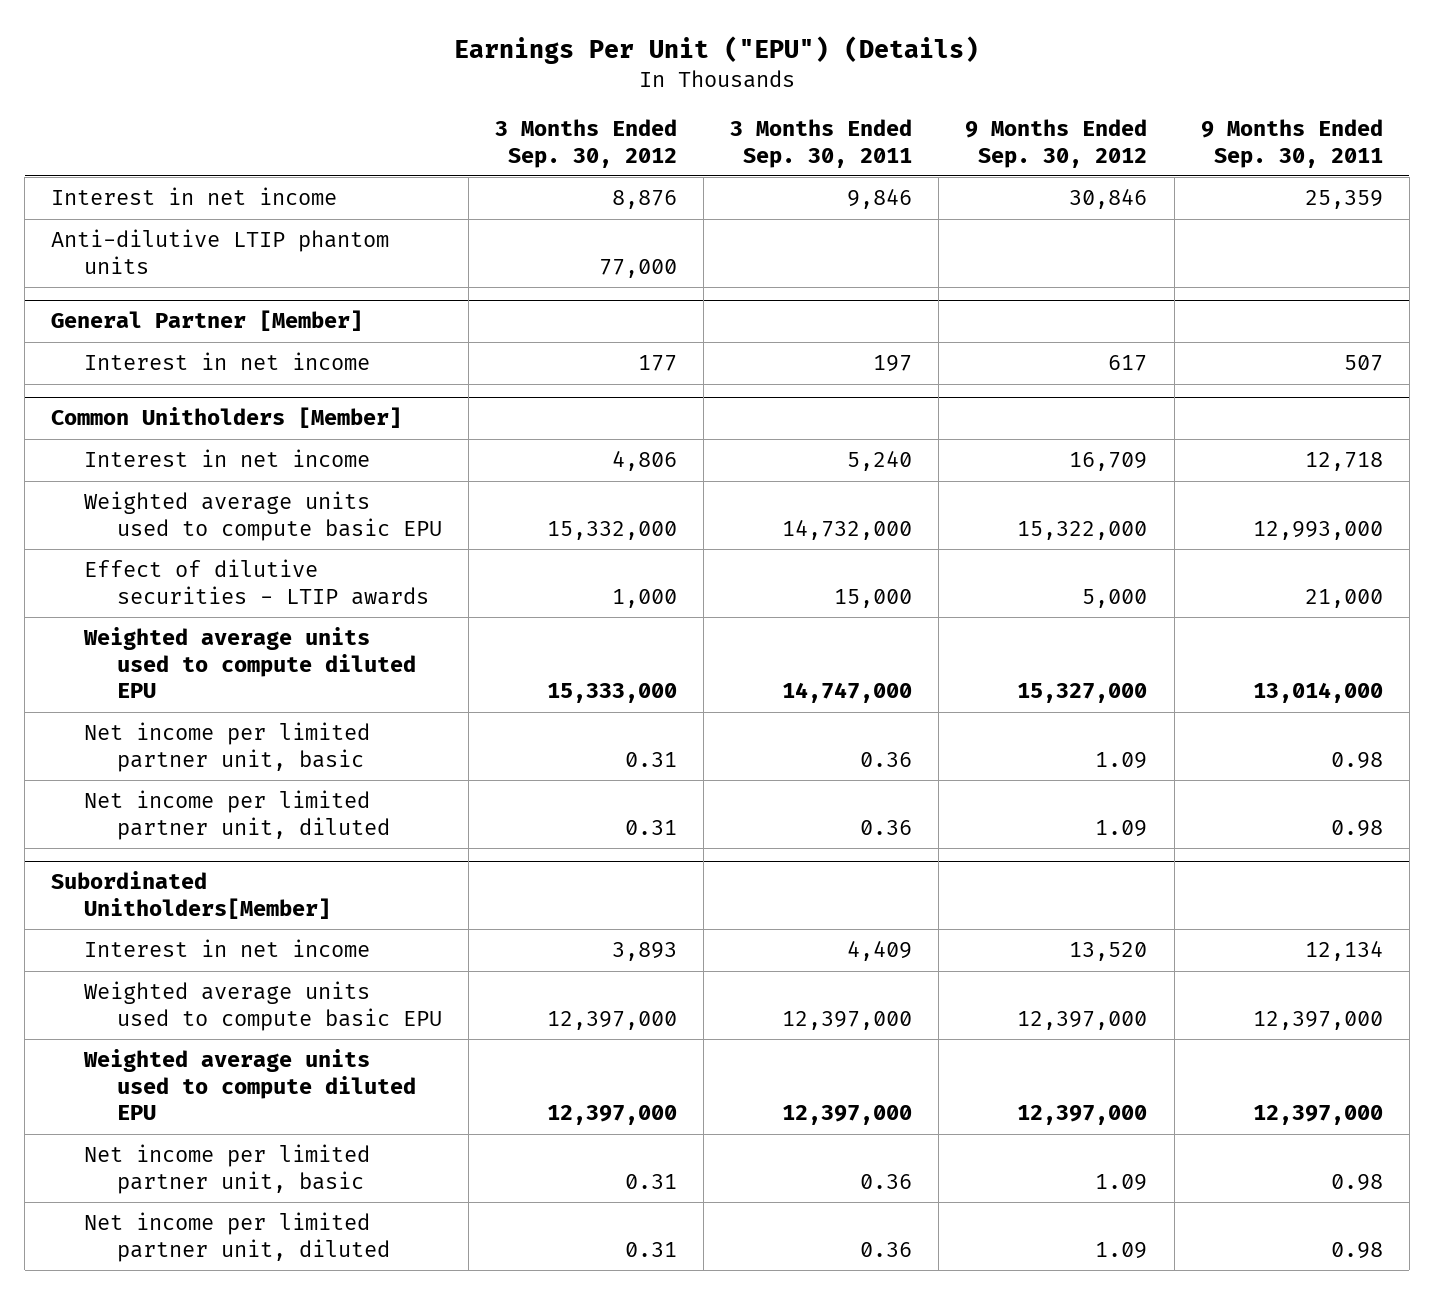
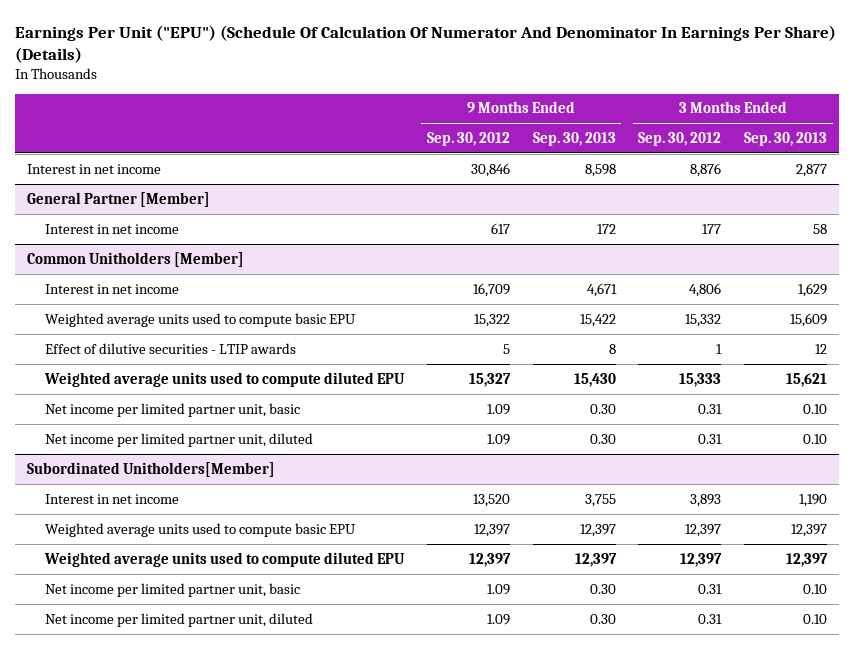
- Earnings Per Unit ("EPU") (Details)
+ Earnings Per Unit ("EPU") (Schedule Of Calculation Of Numerator And Denominator In Earnings Per Share) (Details)
- | 3 Months Ended Sep. 30, 2012 | 3 Months Ended Sep. 30, 2011 | 9 Months Ended Sep. 30, 2012 | 9 Months Ended Sep. 30, 2011
+ | 9 Months Ended Sep. 30, 2012 | 9 Months Ended Sep. 30, 2013 | 3 Months Ended Sep. 30, 2012 | 3 Months Ended Sep. 30, 2013
- Anti-dilutive LTIP phantom units | 77,000 | | |
@ Common Unitholders [Member]
- Weighted average units used to compute basic EPU | 15,332,000 | 14,732,000 | 15,322,000 | 12,993,000
- Effect of dilutive securities - LTIP awards | 1,000 | 15,000 | 5,000 | 21,000
- Weighted average units used to compute diluted EPU | 15,333,000 | 14,747,000 | 15,327,000 | 13,014,000
+ Weighted average units used to compute basic EPU | 15,322 | 15,422 | 15,332 | 15,609
+ Effect of dilutive securities - LTIP awards | 5 | 8 | 1 | 12
+ Weighted average units used to compute diluted EPU | 15,327 | 15,430 | 15,333 | 15,621
@ Subordinated Unitholders[Member]
- Weighted average units used to compute basic EPU | 12,397,000 | 12,397,000 | 12,397,000 | 12,397,000
- Weighted average units used to compute diluted EPU | 12,397,000 | 12,397,000 | 12,397,000 | 12,397,000
+ Weighted average units used to compute basic EPU | 12,397 | 12,397 | 12,397 | 12,397
+ Weighted average units used to compute diluted EPU | 12,397 | 12,397 | 12,397 | 12,397

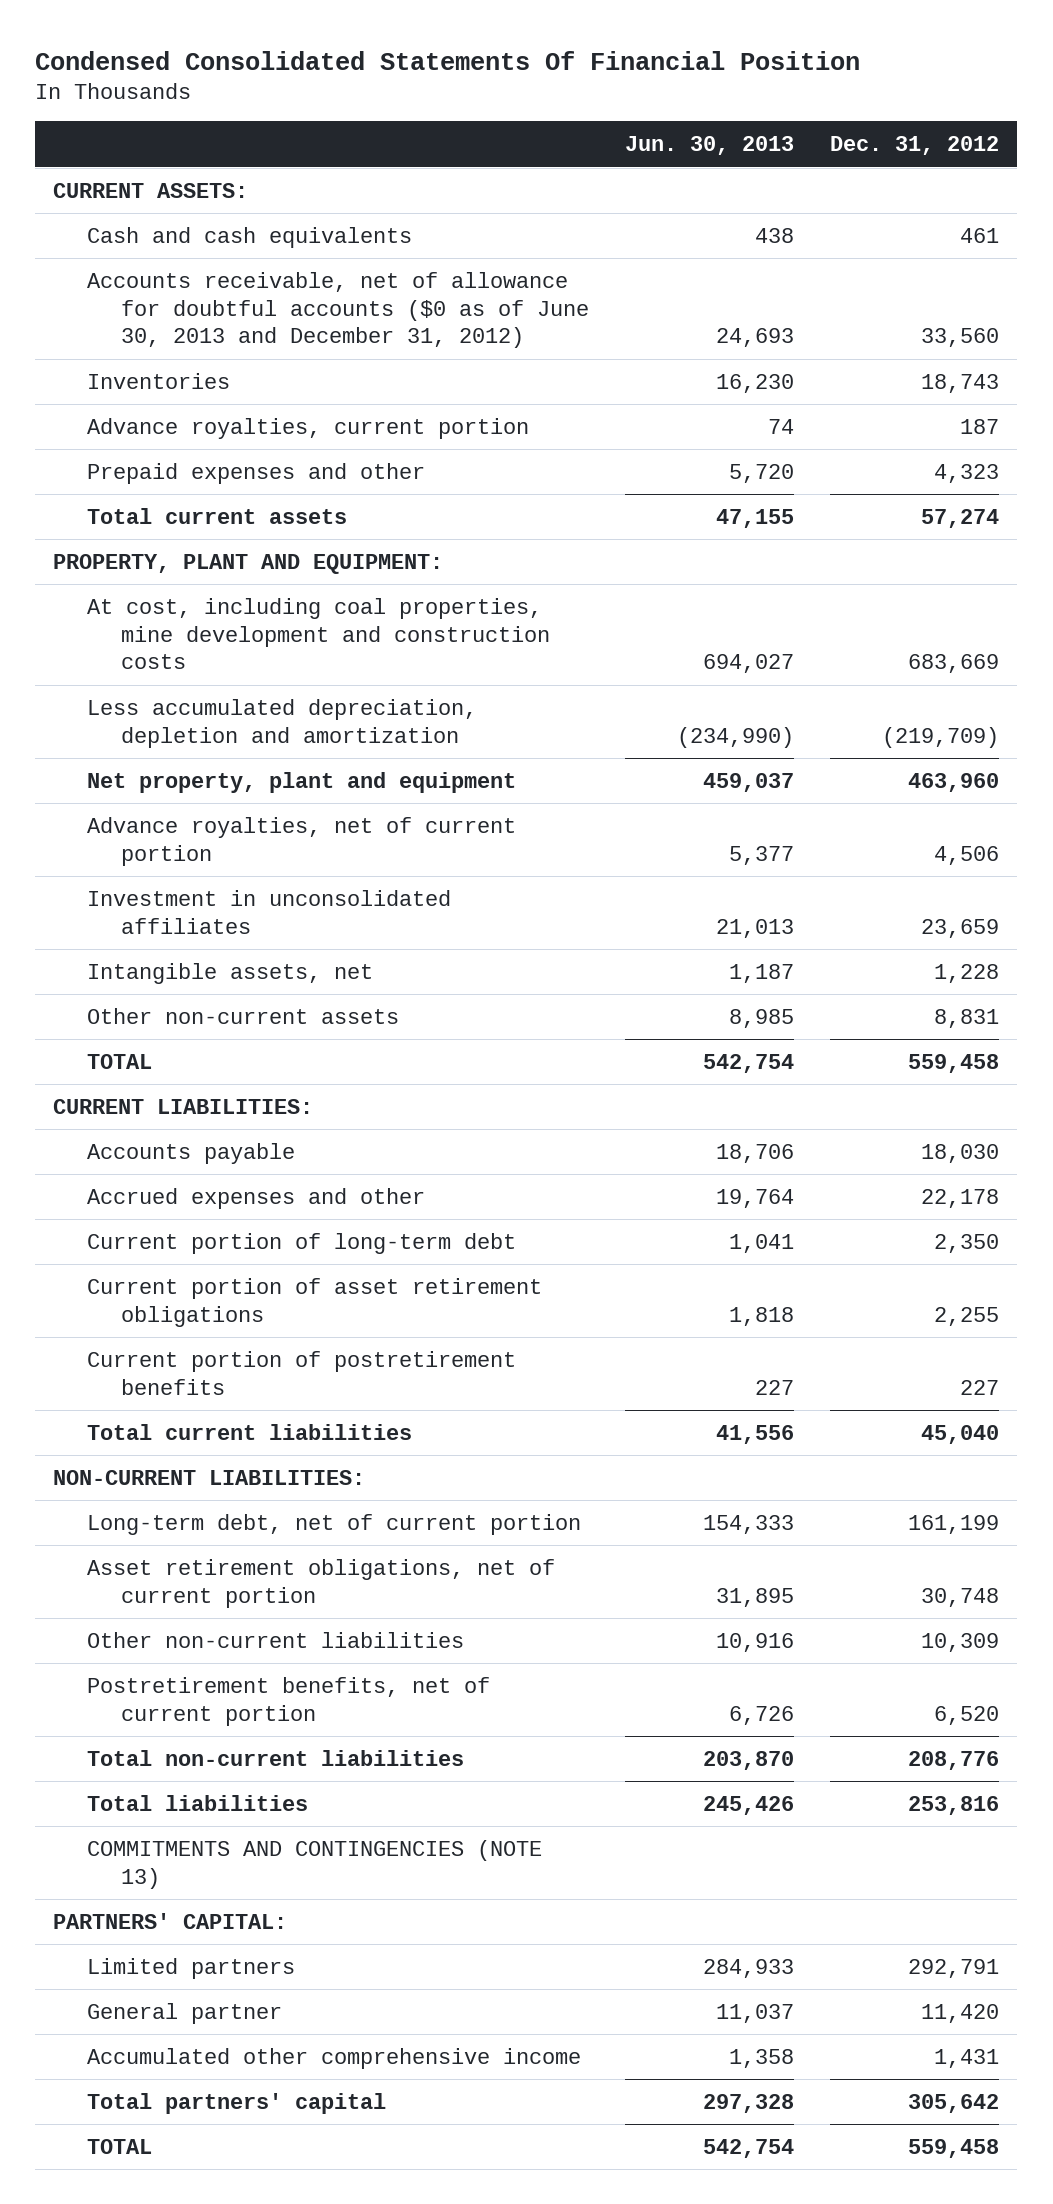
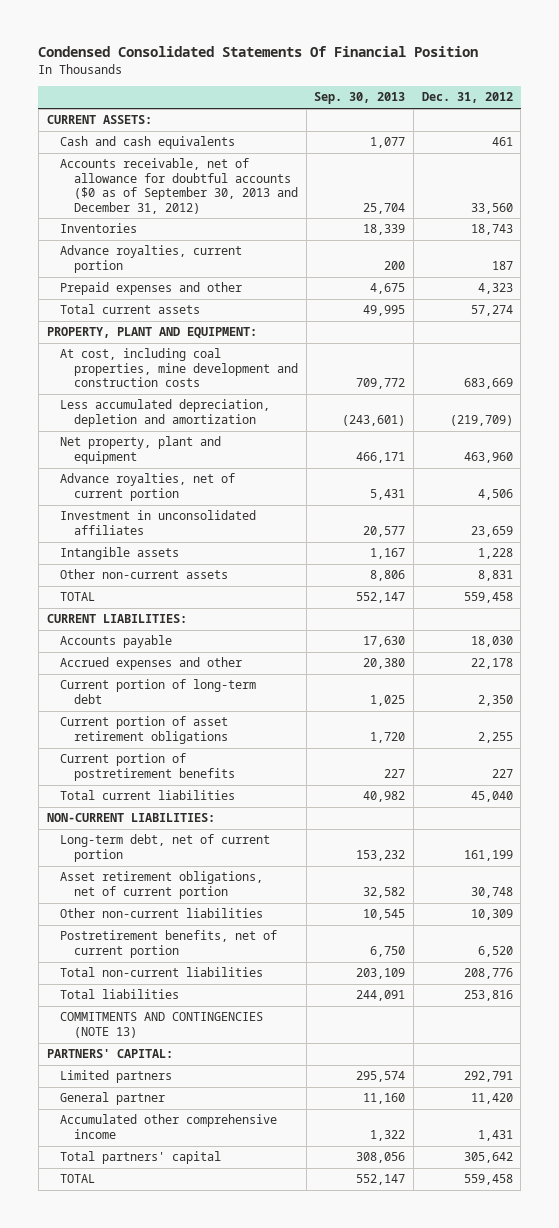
- | Jun. 30, 2013 | Dec. 31, 2012
+ | Sep. 30, 2013 | Dec. 31, 2012
- Accounts receivable, net of allowance for doubtful accounts ($0 as of June 30, 2013 and December 31, 2012) | 24,693 | 33,560
+ Accounts receivable, net of allowance for doubtful accounts ($0 as of September 30, 2013 and December 31, 2012) | 25,704 | 33,560
- Intangible assets, net | 1,187 | 1,228
+ Intangible assets | 1,167 | 1,228

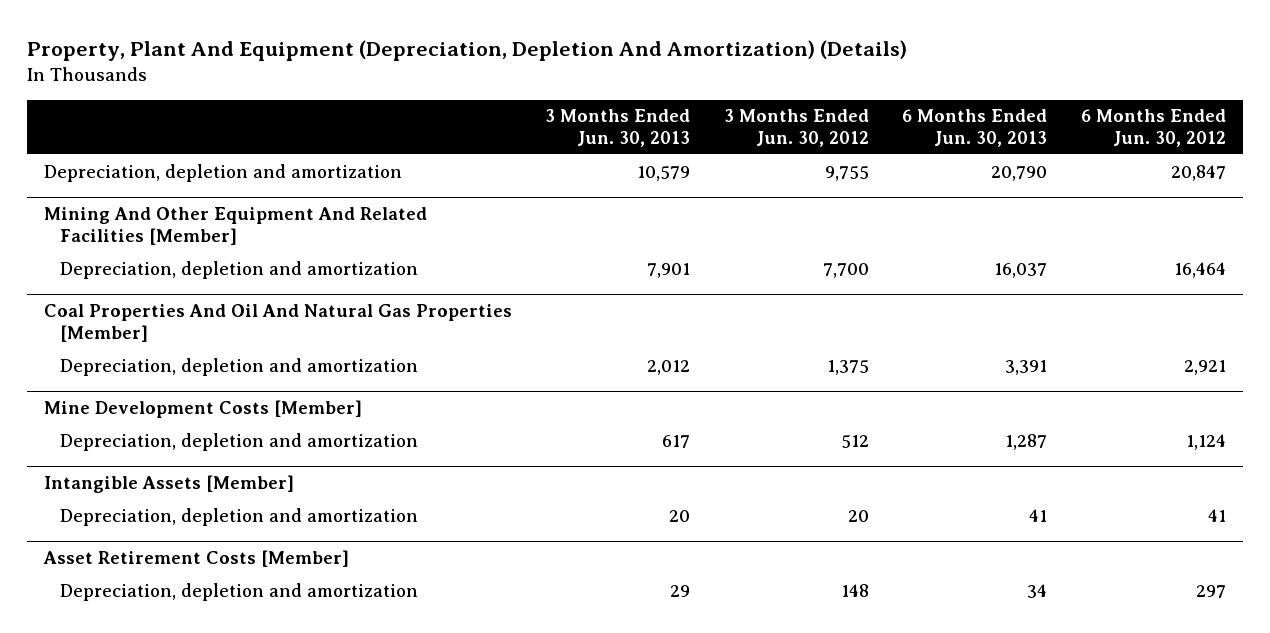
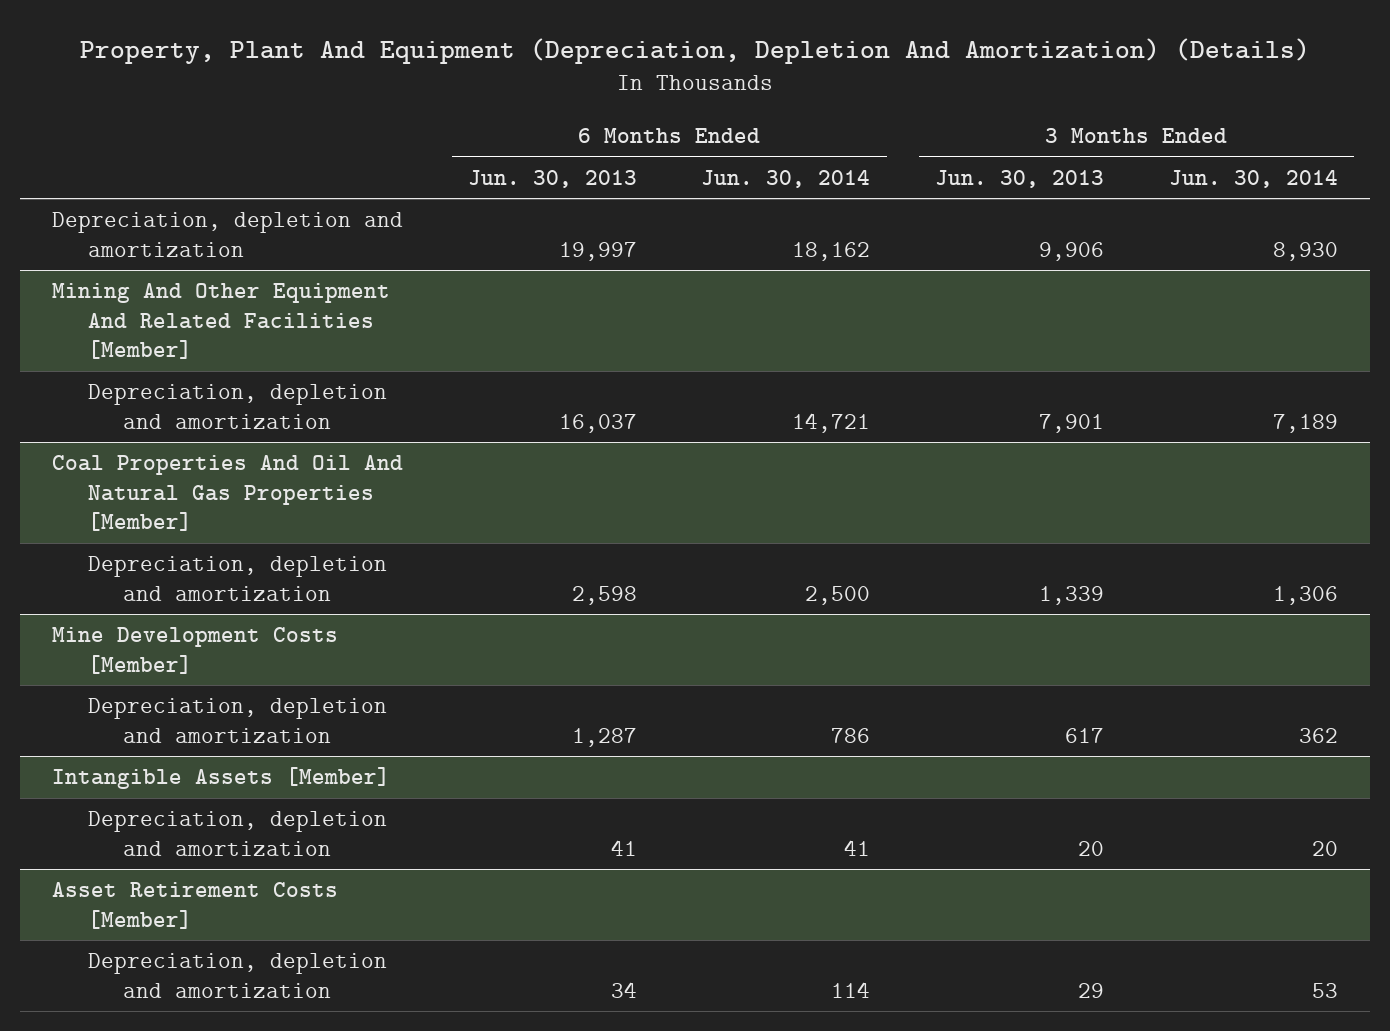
- | 3 Months Ended Jun. 30, 2013 | 3 Months Ended Jun. 30, 2012 | 6 Months Ended Jun. 30, 2013 | 6 Months Ended Jun. 30, 2012
+ | 6 Months Ended Jun. 30, 2013 | 6 Months Ended Jun. 30, 2014 | 3 Months Ended Jun. 30, 2013 | 3 Months Ended Jun. 30, 2014
- Depreciation, depletion and amortization | 10,579 | 9,755 | 20,790 | 20,847
+ Depreciation, depletion and amortization | 19,997 | 18,162 | 9,906 | 8,930
@ Coal Properties And Oil And Natural Gas Properties [Member]
- Depreciation, depletion and amortization | 2,012 | 1,375 | 3,391 | 2,921
+ Depreciation, depletion and amortization | 2,598 | 2,500 | 1,339 | 1,306

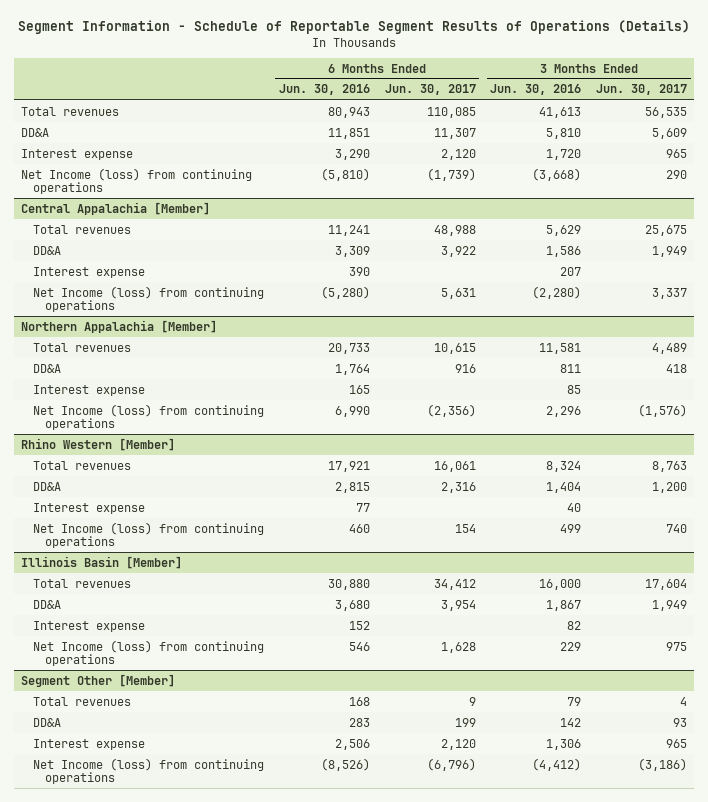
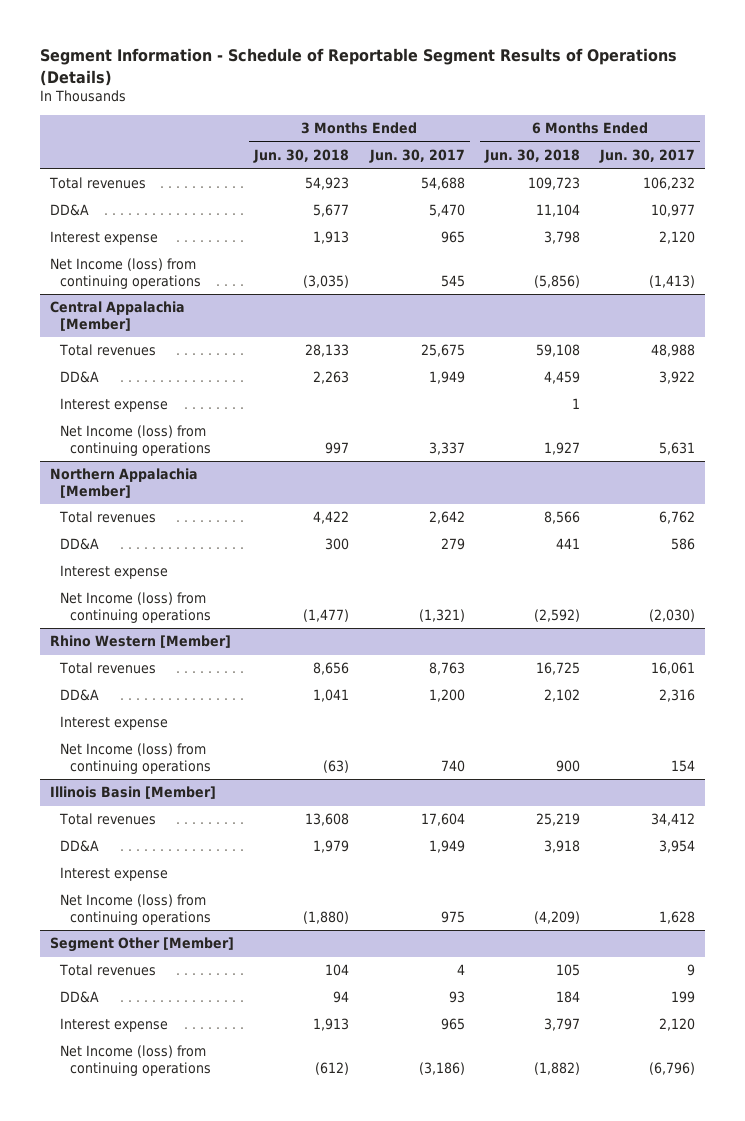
- | 6 Months Ended Jun. 30, 2016 | 6 Months Ended Jun. 30, 2017 | 3 Months Ended Jun. 30, 2016 | 3 Months Ended Jun. 30, 2017
+ | 3 Months Ended Jun. 30, 2018 | 3 Months Ended Jun. 30, 2017 | 6 Months Ended Jun. 30, 2018 | 6 Months Ended Jun. 30, 2017
- Total revenues | 80,943 | 110,085 | 41,613 | 56,535
- DD&A | 11,851 | 11,307 | 5,810 | 5,609
+ Total revenues | 54,923 | 54,688 | 109,723 | 106,232
+ DD&A | 5,677 | 5,470 | 11,104 | 10,977
- Net Income (loss) from continuing operations | (5,810) | (1,739) | (3,668) | 290
+ Net Income (loss) from continuing operations | (3,035) | 545 | (5,856) | (1,413)
@ Northern Appalachia [Member]
- Total revenues | 20,733 | 10,615 | 11,581 | 4,489
- DD&A | 1,764 | 916 | 811 | 418
+ Total revenues | 4,422 | 2,642 | 8,566 | 6,762
+ DD&A | 300 | 279 | 441 | 586
- Net Income (loss) from continuing operations | 6,990 | (2,356) | 2,296 | (1,576)
+ Net Income (loss) from continuing operations | (1,477) | (1,321) | (2,592) | (2,030)

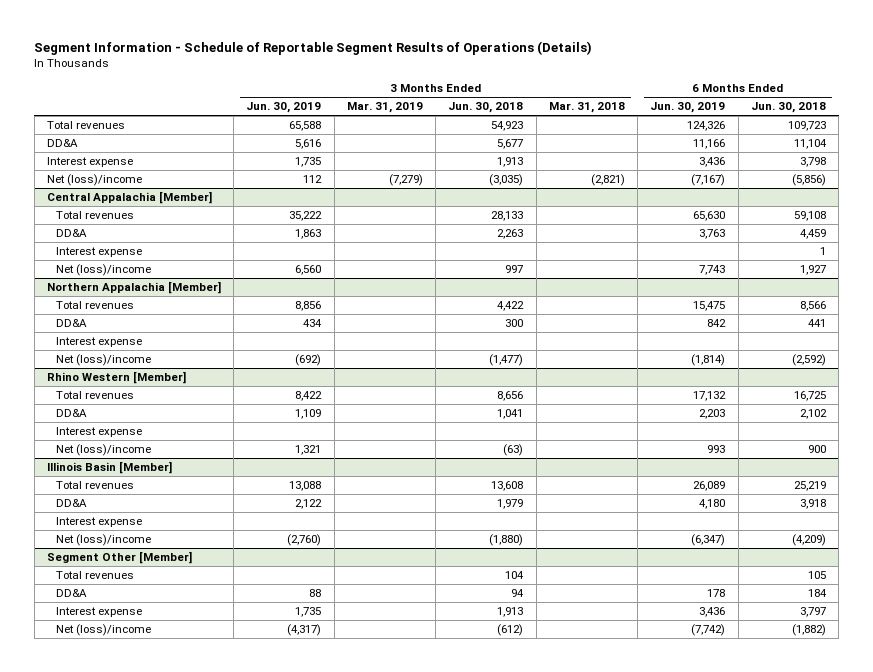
- | 3 Months Ended Jun. 30, 2018 | 3 Months Ended Jun. 30, 2017 | 6 Months Ended Jun. 30, 2018 | 6 Months Ended Jun. 30, 2017
+ | 3 Months Ended Jun. 30, 2019 | 3 Months Ended Mar. 31, 2019 | 3 Months Ended Jun. 30, 2018 | 3 Months Ended Mar. 31, 2018 | 6 Months Ended Jun. 30, 2019 | 6 Months Ended Jun. 30, 2018
- Net Income (loss) from continuing operations | (3,035) | 545 | (5,856) | (1,413)
+ Net (loss)/income | 112 | (7,279) | (3,035) | (2,821) | (7,167) | (5,856)
@ Central Appalachia [Member]
- Net Income (loss) from continuing operations | 997 | 3,337 | 1,927 | 5,631
+ Net (loss)/income | 6,560 | | 997 | | 7,743 | 1,927
@ Northern Appalachia [Member]
- Net Income (loss) from continuing operations | (1,477) | (1,321) | (2,592) | (2,030)
+ Net (loss)/income | (692) | | (1,477) | | (1,814) | (2,592)
@ Rhino Western [Member]
- Net Income (loss) from continuing operations | (63) | 740 | 900 | 154
+ Net (loss)/income | 1,321 | | (63) | | 993 | 900
@ Illinois Basin [Member]
- Net Income (loss) from continuing operations | (1,880) | 975 | (4,209) | 1,628
+ Net (loss)/income | (2,760) | | (1,880) | | (6,347) | (4,209)
@ Segment Other [Member]
- Net Income (loss) from continuing operations | (612) | (3,186) | (1,882) | (6,796)
+ Net (loss)/income | (4,317) | | (612) | | (7,742) | (1,882)

